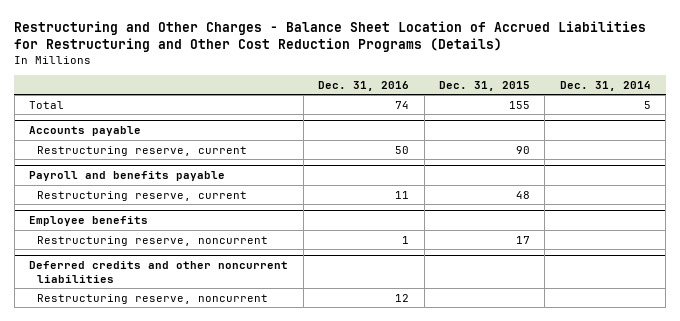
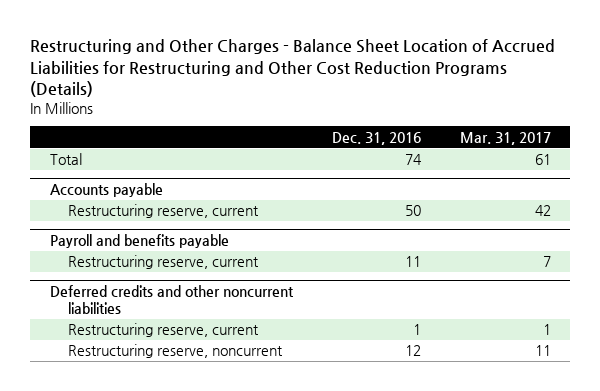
- | Dec. 31, 2016 | Dec. 31, 2015 | Dec. 31, 2014
+ | Dec. 31, 2016 | Mar. 31, 2017
- Employee benefits
- Restructuring reserve, noncurrent | 1 | 17 |
@ Deferred credits and other noncurrent liabilities
+ Restructuring reserve, current | 1 | 1

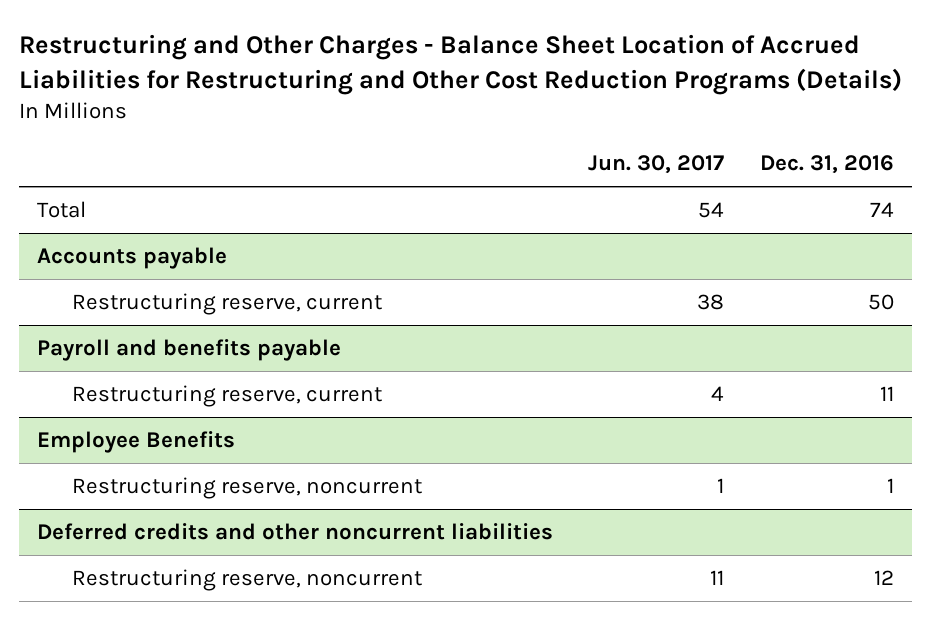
- | Dec. 31, 2016 | Mar. 31, 2017
+ | Jun. 30, 2017 | Dec. 31, 2016
+ Employee Benefits
+ Restructuring reserve, noncurrent | 1 | 1
@ Deferred credits and other noncurrent liabilities
- Restructuring reserve, current | 1 | 1

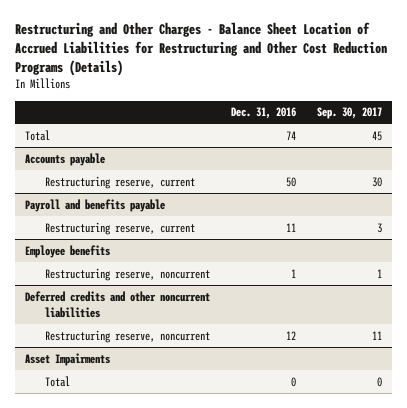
- | Jun. 30, 2017 | Dec. 31, 2016
+ | Dec. 31, 2016 | Sep. 30, 2017
- Employee Benefits
+ Employee benefits
+ Asset Impairments
+ Total | 0 | 0

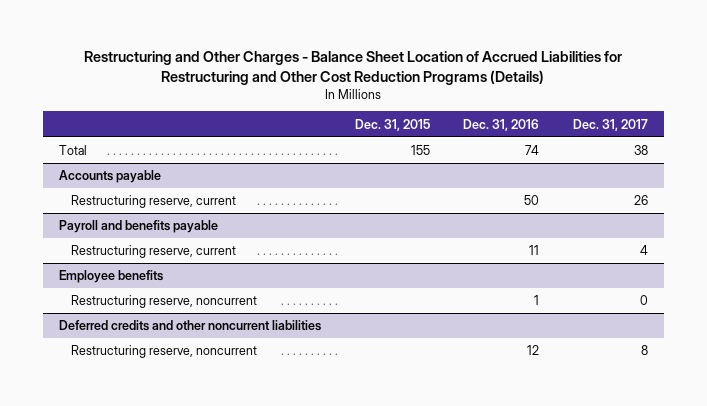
- | Dec. 31, 2016 | Sep. 30, 2017
+ | Dec. 31, 2015 | Dec. 31, 2016 | Dec. 31, 2017
- Asset Impairments
- Total | 0 | 0

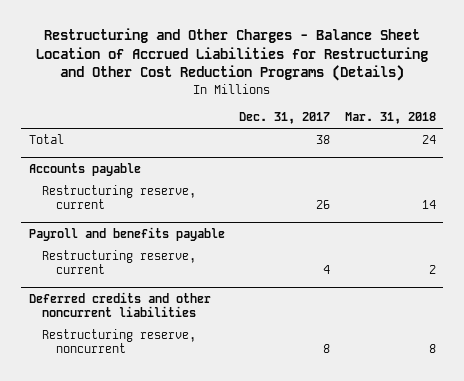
- | Dec. 31, 2015 | Dec. 31, 2016 | Dec. 31, 2017
+ | Dec. 31, 2017 | Mar. 31, 2018
- Employee benefits
- Restructuring reserve, noncurrent | | 1 | 0

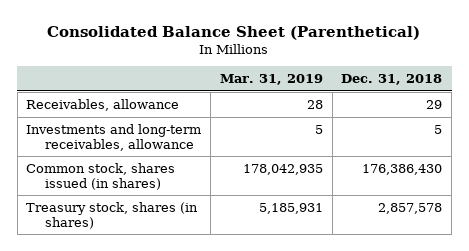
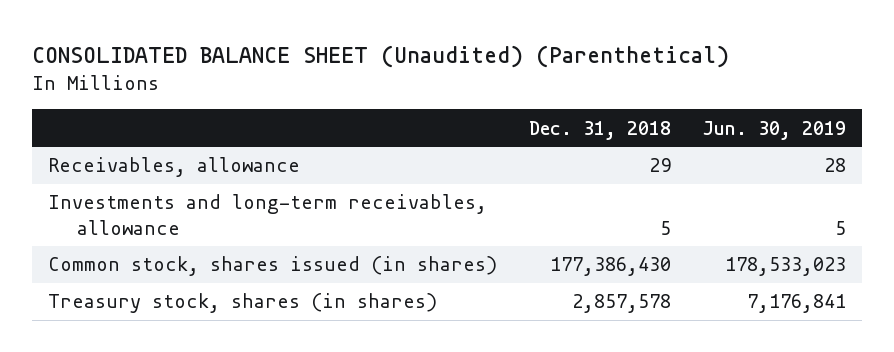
- Consolidated Balance Sheet (Parenthetical)
+ CONSOLIDATED BALANCE SHEET (Unaudited) (Parenthetical)
- | Mar. 31, 2019 | Dec. 31, 2018
+ | Dec. 31, 2018 | Jun. 30, 2019
- Common stock, shares issued (in shares) | 178,042,935 | 176,386,430
+ Common stock, shares issued (in shares) | 177,386,430 | 178,533,023

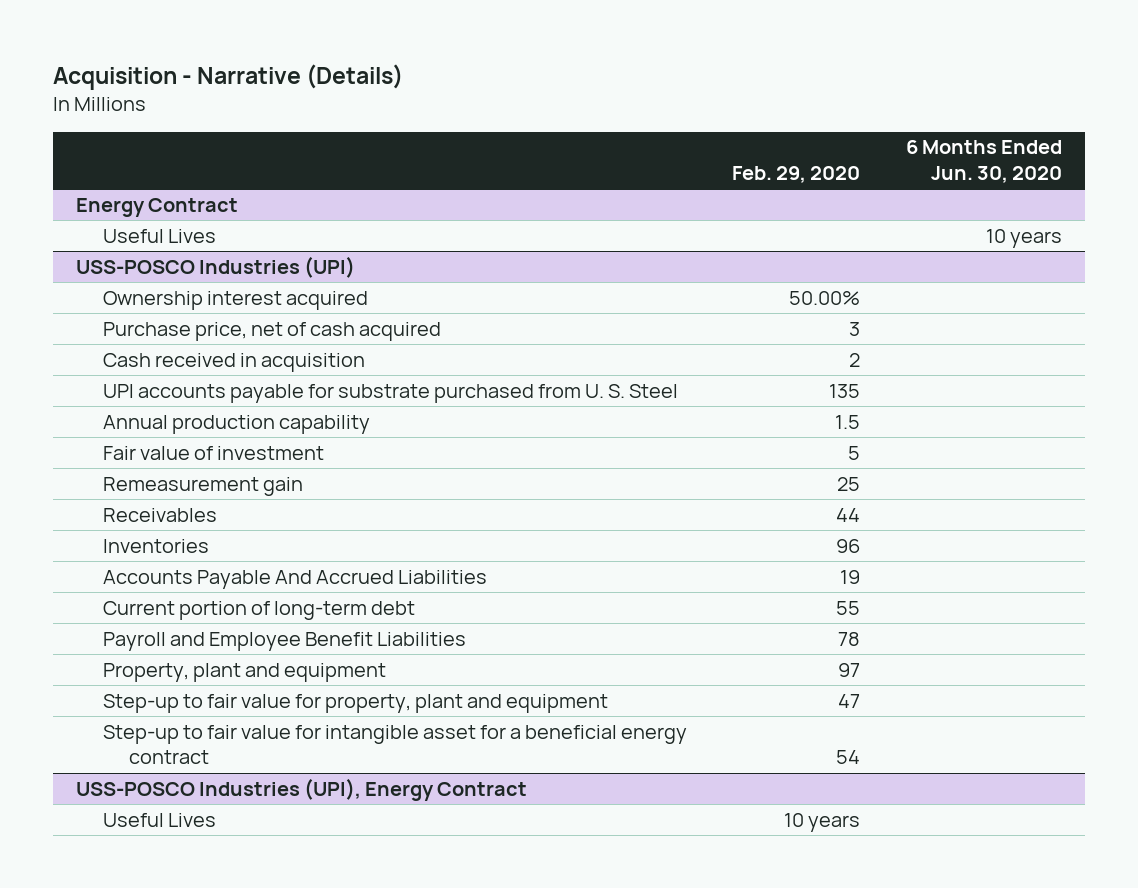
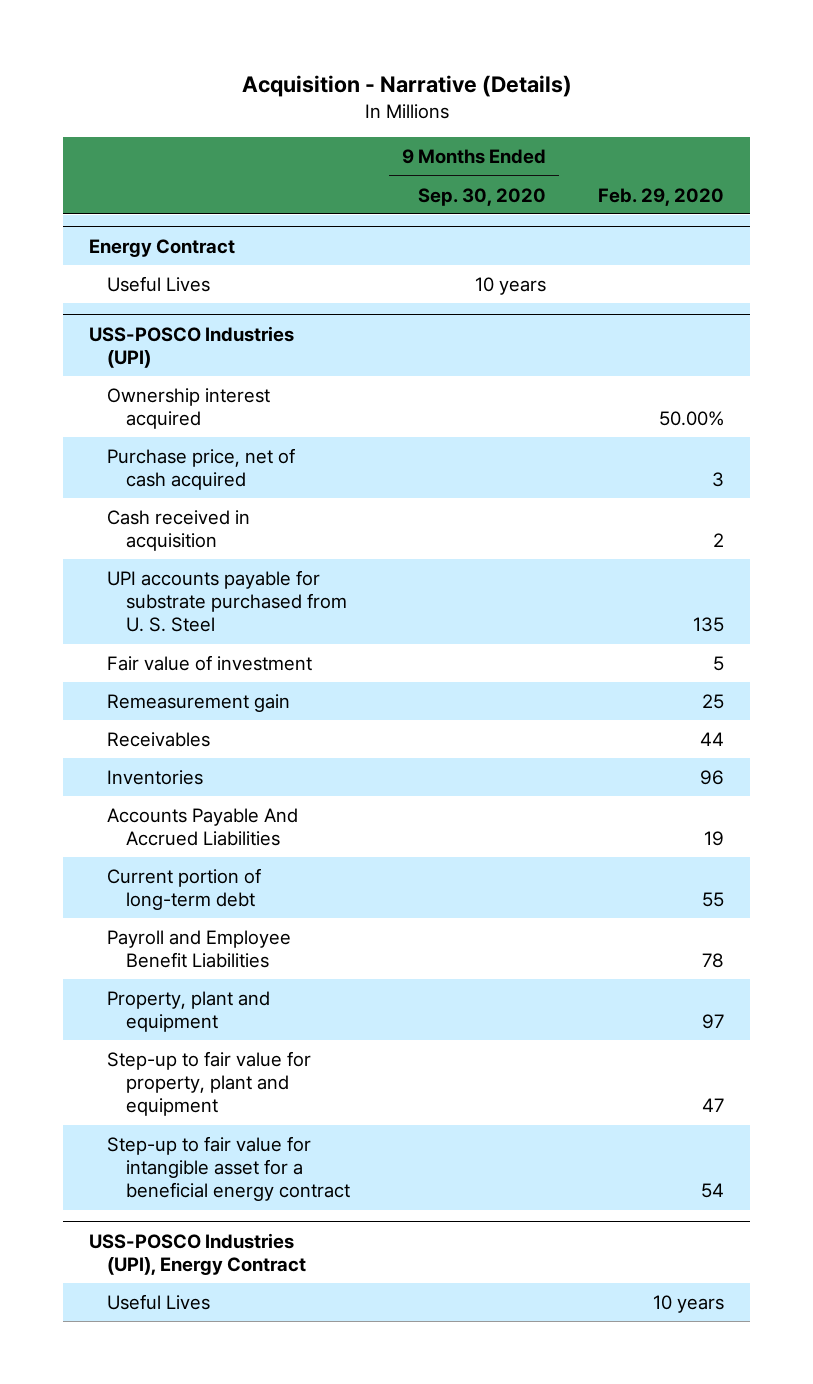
- | Feb. 29, 2020 | 6 Months Ended Jun. 30, 2020
+ | 9 Months Ended Sep. 30, 2020 | Feb. 29, 2020
@ USS-POSCO Industries (UPI)
- Annual production capability | 1.5 |

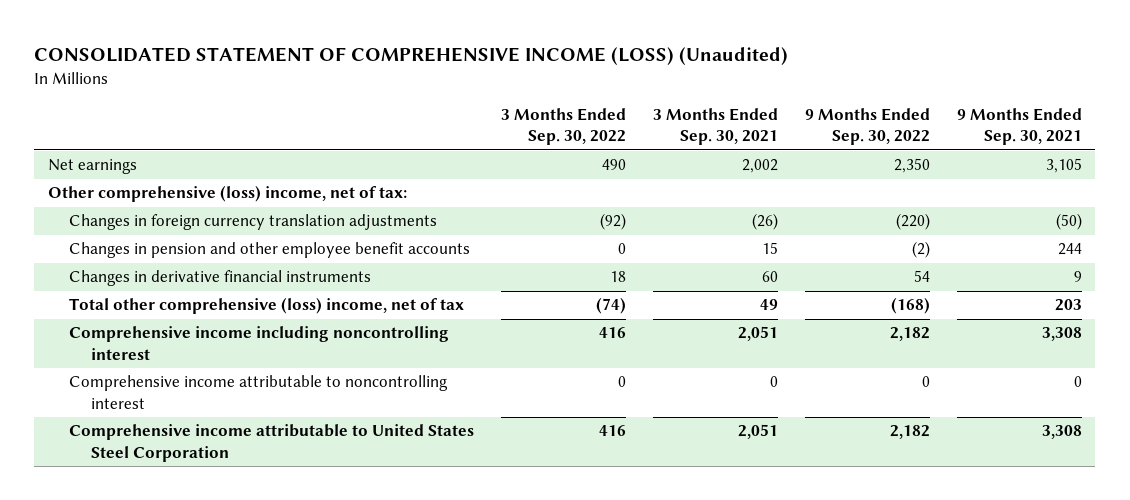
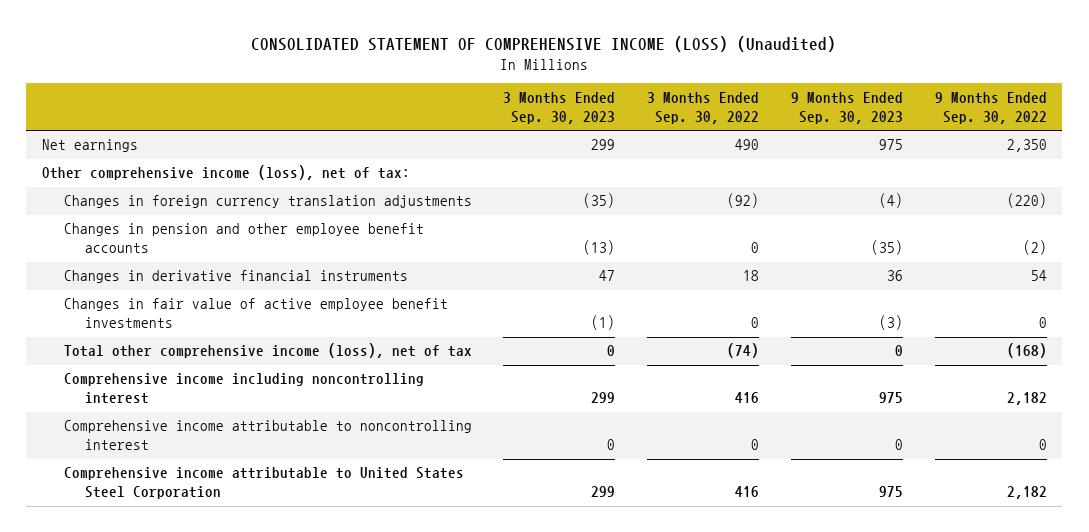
- | 3 Months Ended Sep. 30, 2022 | 3 Months Ended Sep. 30, 2021 | 9 Months Ended Sep. 30, 2022 | 9 Months Ended Sep. 30, 2021
+ | 3 Months Ended Sep. 30, 2023 | 3 Months Ended Sep. 30, 2022 | 9 Months Ended Sep. 30, 2023 | 9 Months Ended Sep. 30, 2022
- Other comprehensive (loss) income, net of tax:
+ Other comprehensive income (loss), net of tax:
- Total other comprehensive (loss) income, net of tax | (74) | 49 | (168) | 203
+ Changes in fair value of active employee benefit investments | (1) | 0 | (3) | 0
+ Total other comprehensive income (loss), net of tax | 0 | (74) | 0 | (168)

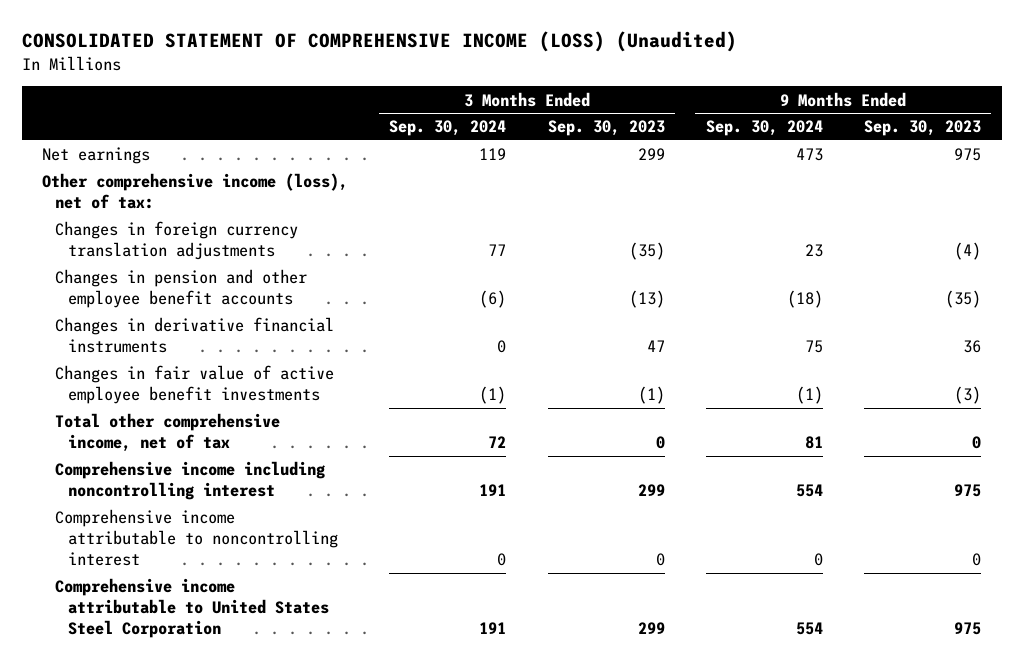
- | 3 Months Ended Sep. 30, 2023 | 3 Months Ended Sep. 30, 2022 | 9 Months Ended Sep. 30, 2023 | 9 Months Ended Sep. 30, 2022
+ | 3 Months Ended Sep. 30, 2024 | 3 Months Ended Sep. 30, 2023 | 9 Months Ended Sep. 30, 2024 | 9 Months Ended Sep. 30, 2023
- Total other comprehensive income (loss), net of tax | 0 | (74) | 0 | (168)
+ Total other comprehensive income, net of tax | 72 | 0 | 81 | 0

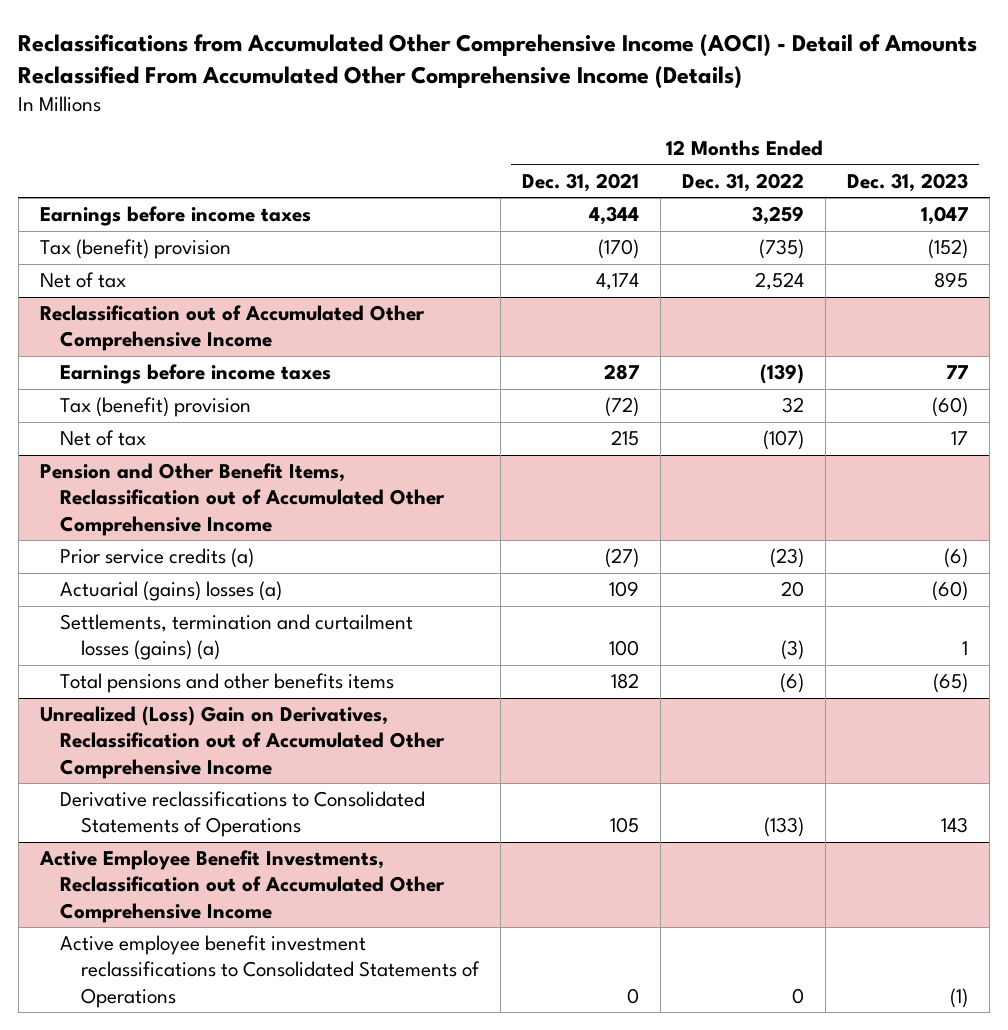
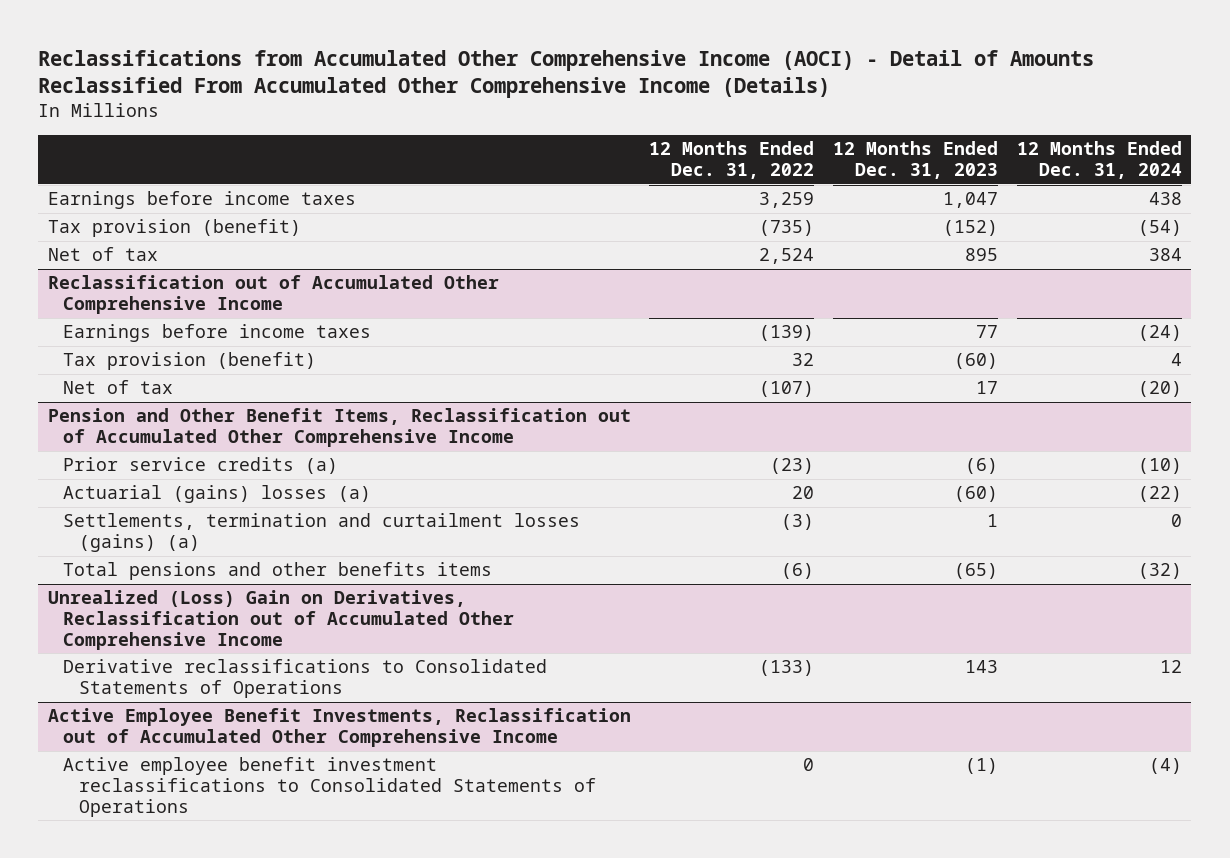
- | 12 Months Ended Dec. 31, 2021 | 12 Months Ended Dec. 31, 2022 | 12 Months Ended Dec. 31, 2023
+ | 12 Months Ended Dec. 31, 2022 | 12 Months Ended Dec. 31, 2023 | 12 Months Ended Dec. 31, 2024
- Tax (benefit) provision | (170) | (735) | (152)
+ Tax provision (benefit) | (735) | (152) | (54)
@ Reclassification out of Accumulated Other Comprehensive Income
- Tax (benefit) provision | (72) | 32 | (60)
+ Tax provision (benefit) | 32 | (60) | 4

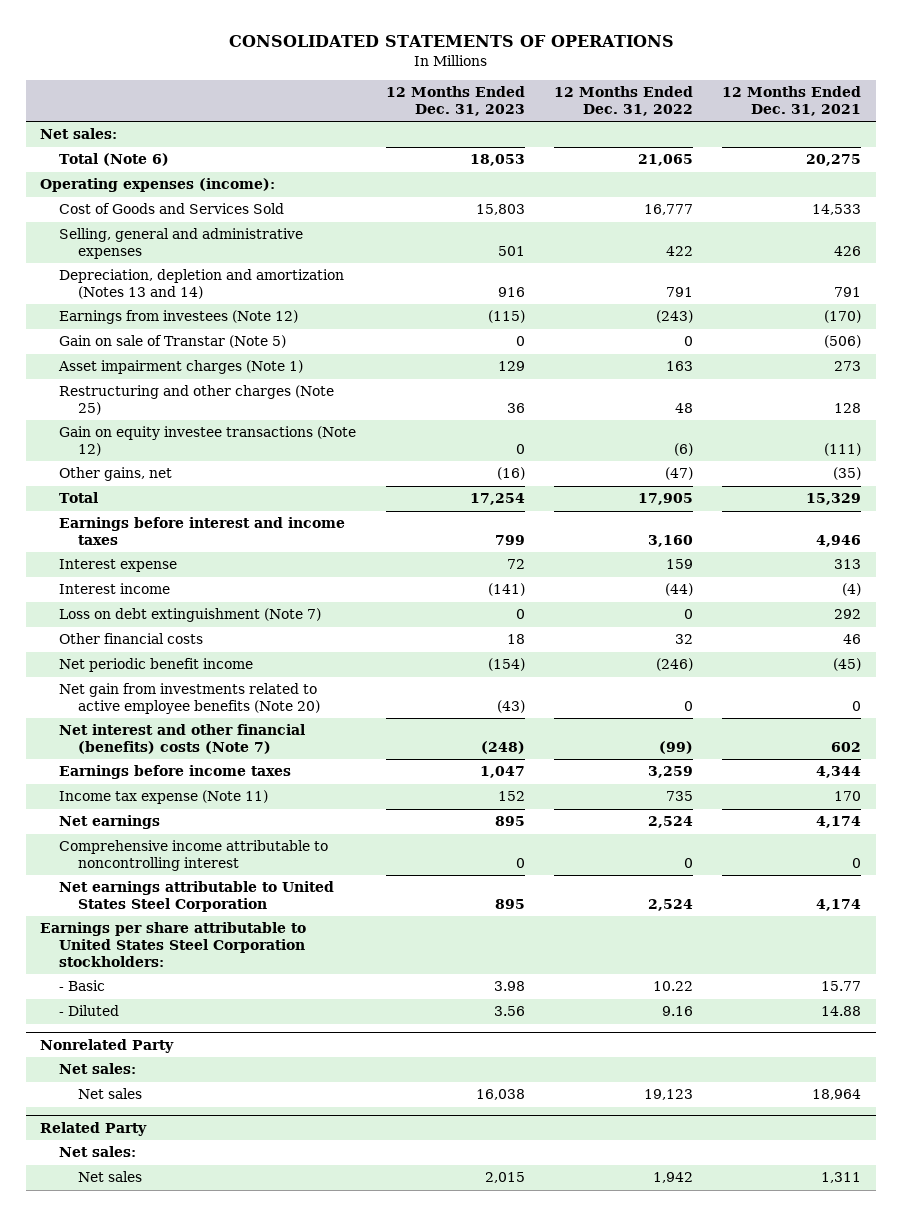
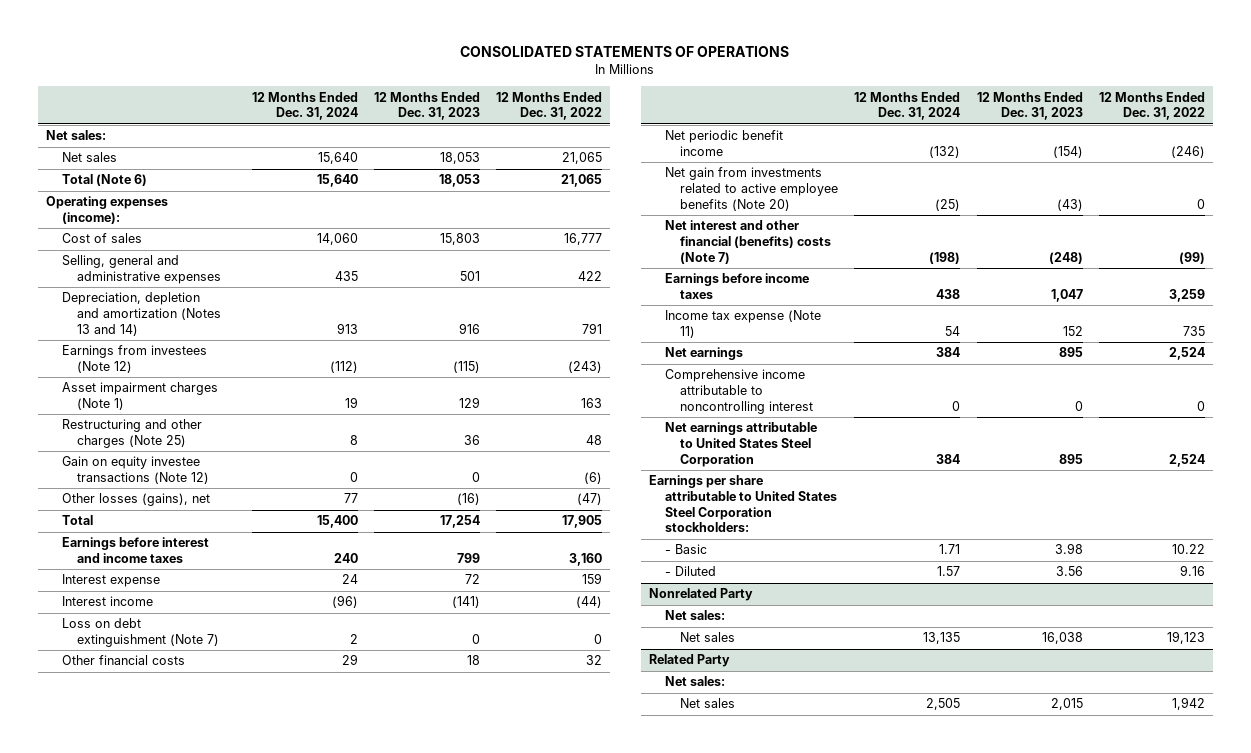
- | 12 Months Ended Dec. 31, 2023 | 12 Months Ended Dec. 31, 2022 | 12 Months Ended Dec. 31, 2021
+ | 12 Months Ended Dec. 31, 2024 | 12 Months Ended Dec. 31, 2023 | 12 Months Ended Dec. 31, 2022
+ Net sales | 15,640 | 18,053 | 21,065
- Cost of Goods and Services Sold | 15,803 | 16,777 | 14,533
+ Cost of sales | 14,060 | 15,803 | 16,777
- Gain on sale of Transtar (Note 5) | 0 | 0 | (506)
- Other gains, net | (16) | (47) | (35)
+ Other losses (gains), net | 77 | (16) | (47)

